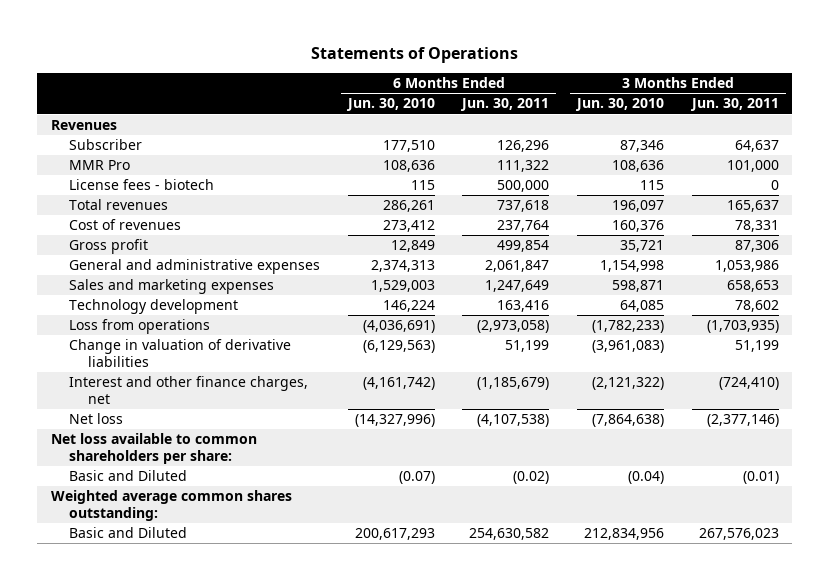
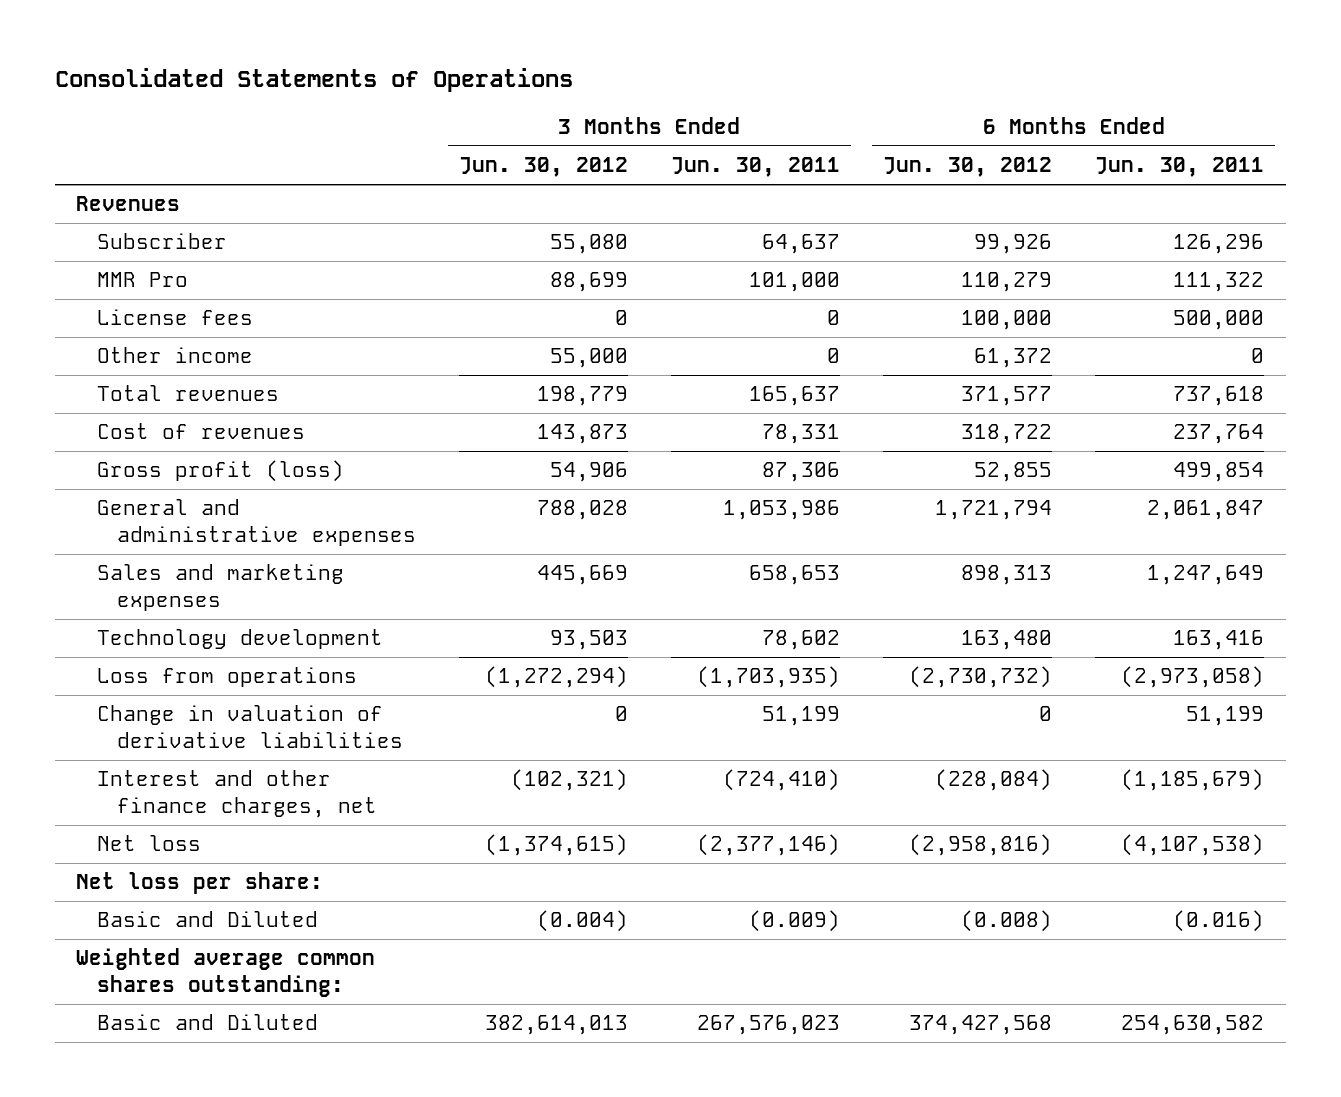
- Statements of Operations
+ Consolidated Statements of Operations
- | 6 Months Ended Jun. 30, 2010 | 6 Months Ended Jun. 30, 2011 | 3 Months Ended Jun. 30, 2010 | 3 Months Ended Jun. 30, 2011
+ | 3 Months Ended Jun. 30, 2012 | 3 Months Ended Jun. 30, 2011 | 6 Months Ended Jun. 30, 2012 | 6 Months Ended Jun. 30, 2011
- License fees - biotech | 115 | 500,000 | 115 | 0
+ License fees | 0 | 0 | 100,000 | 500,000
+ Other income | 55,000 | 0 | 61,372 | 0
- Gross profit | 12,849 | 499,854 | 35,721 | 87,306
+ Gross profit (loss) | 54,906 | 87,306 | 52,855 | 499,854
- Net loss available to common shareholders per share:
- Basic and Diluted | (0.07) | (0.02) | (0.04) | (0.01)
+ Net loss per share:
+ Basic and Diluted | (0.004) | (0.009) | (0.008) | (0.016)

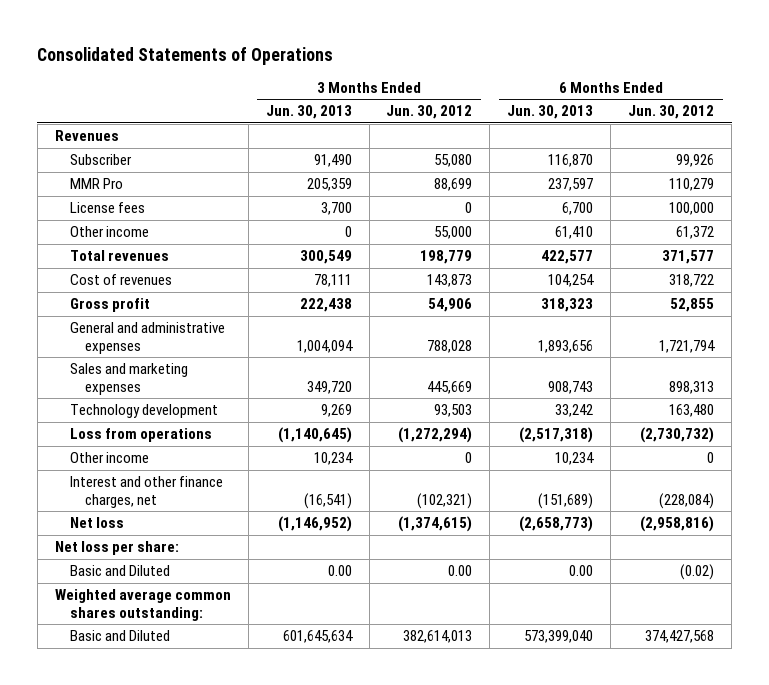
- | 3 Months Ended Jun. 30, 2012 | 3 Months Ended Jun. 30, 2011 | 6 Months Ended Jun. 30, 2012 | 6 Months Ended Jun. 30, 2011
+ | 3 Months Ended Jun. 30, 2013 | 3 Months Ended Jun. 30, 2012 | 6 Months Ended Jun. 30, 2013 | 6 Months Ended Jun. 30, 2012
- Gross profit (loss) | 54,906 | 87,306 | 52,855 | 499,854
+ Gross profit | 222,438 | 54,906 | 318,323 | 52,855
- Change in valuation of derivative liabilities | 0 | 51,199 | 0 | 51,199
+ Other income | 10,234 | 0 | 10,234 | 0
- Basic and Diluted | (0.004) | (0.009) | (0.008) | (0.016)
+ Basic and Diluted | 0.00 | 0.00 | 0.00 | (0.02)

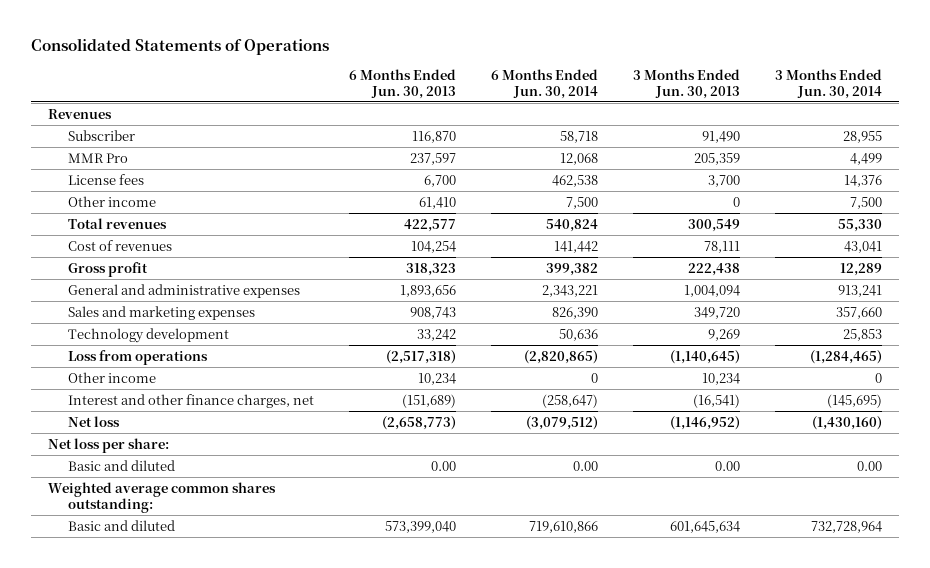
- | 3 Months Ended Jun. 30, 2013 | 3 Months Ended Jun. 30, 2012 | 6 Months Ended Jun. 30, 2013 | 6 Months Ended Jun. 30, 2012
+ | 6 Months Ended Jun. 30, 2013 | 6 Months Ended Jun. 30, 2014 | 3 Months Ended Jun. 30, 2013 | 3 Months Ended Jun. 30, 2014
- Basic and Diluted | 0.00 | 0.00 | 0.00 | (0.02)
+ Basic and diluted | 0.00 | 0.00 | 0.00 | 0.00
- Basic and Diluted | 601,645,634 | 382,614,013 | 573,399,040 | 374,427,568
+ Basic and diluted | 573,399,040 | 719,610,866 | 601,645,634 | 732,728,964

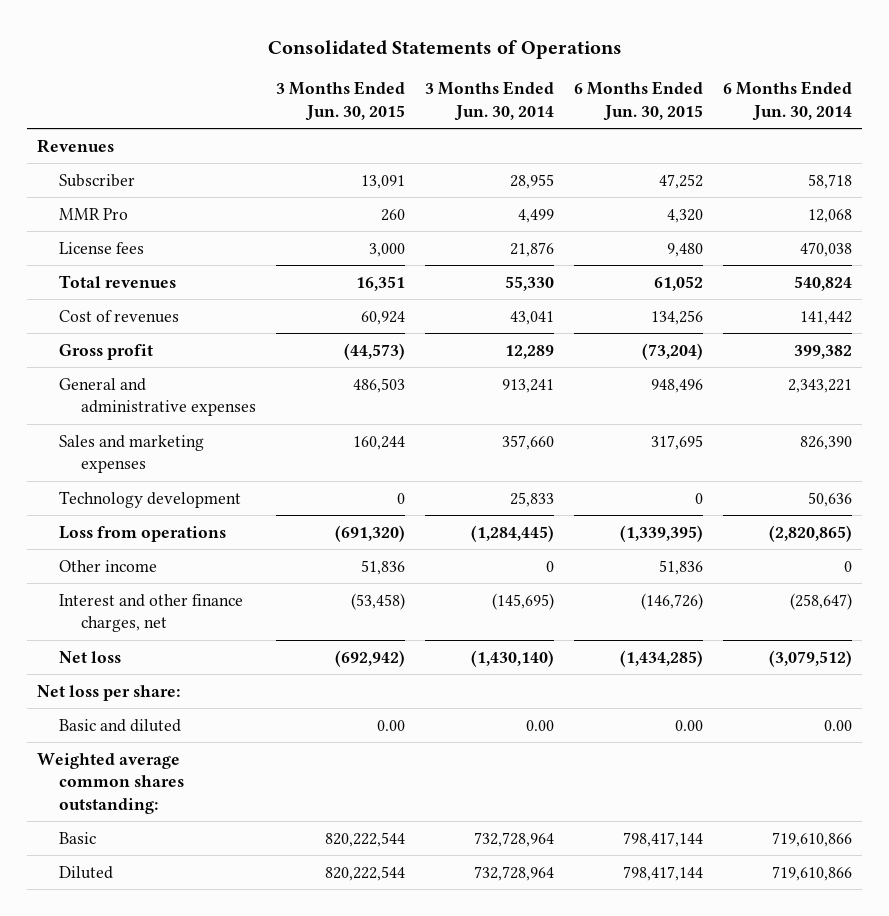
- | 6 Months Ended Jun. 30, 2013 | 6 Months Ended Jun. 30, 2014 | 3 Months Ended Jun. 30, 2013 | 3 Months Ended Jun. 30, 2014
+ | 3 Months Ended Jun. 30, 2015 | 3 Months Ended Jun. 30, 2014 | 6 Months Ended Jun. 30, 2015 | 6 Months Ended Jun. 30, 2014
- License fees | 6,700 | 462,538 | 3,700 | 14,376
- Other income | 61,410 | 7,500 | 0 | 7,500
+ License fees | 3,000 | 21,876 | 9,480 | 470,038
- Technology development | 33,242 | 50,636 | 9,269 | 25,853
- Loss from operations | (2,517,318) | (2,820,865) | (1,140,645) | (1,284,465)
+ Technology development | 0 | 25,833 | 0 | 50,636
+ Loss from operations | (691,320) | (1,284,445) | (1,339,395) | (2,820,865)
- Net loss | (2,658,773) | (3,079,512) | (1,146,952) | (1,430,160)
+ Net loss | (692,942) | (1,430,140) | (1,434,285) | (3,079,512)
- Basic and diluted | 573,399,040 | 719,610,866 | 601,645,634 | 732,728,964
+ Basic | 820,222,544 | 732,728,964 | 798,417,144 | 719,610,866
+ Diluted | 820,222,544 | 732,728,964 | 798,417,144 | 719,610,866

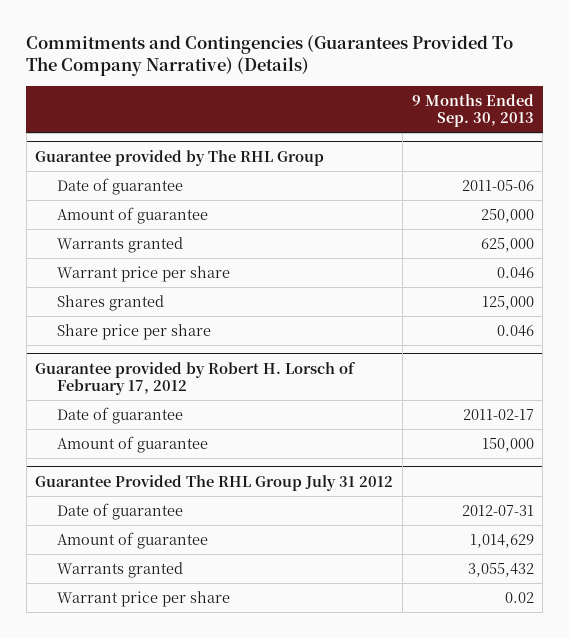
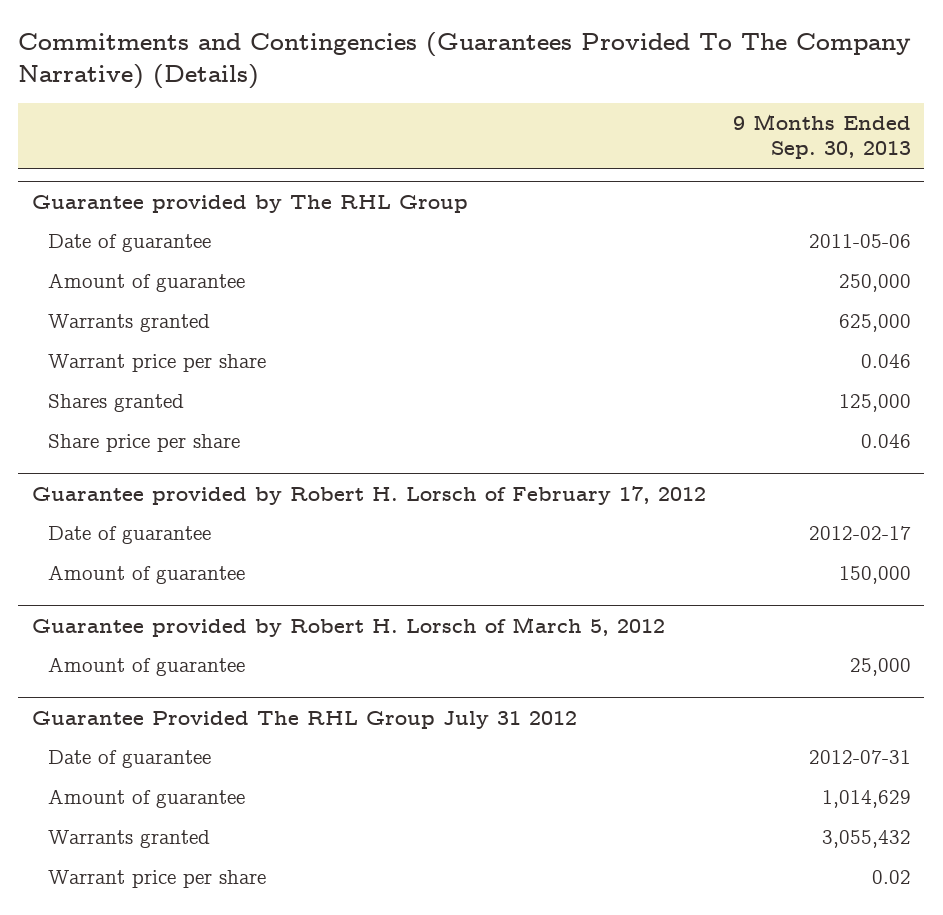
@ Guarantee provided by Robert H. Lorsch of February 17, 2012
- Date of guarantee | 2011-02-17
+ Date of guarantee | 2012-02-17
+ Guarantee provided by Robert H. Lorsch of March 5, 2012
+ Amount of guarantee | 25,000

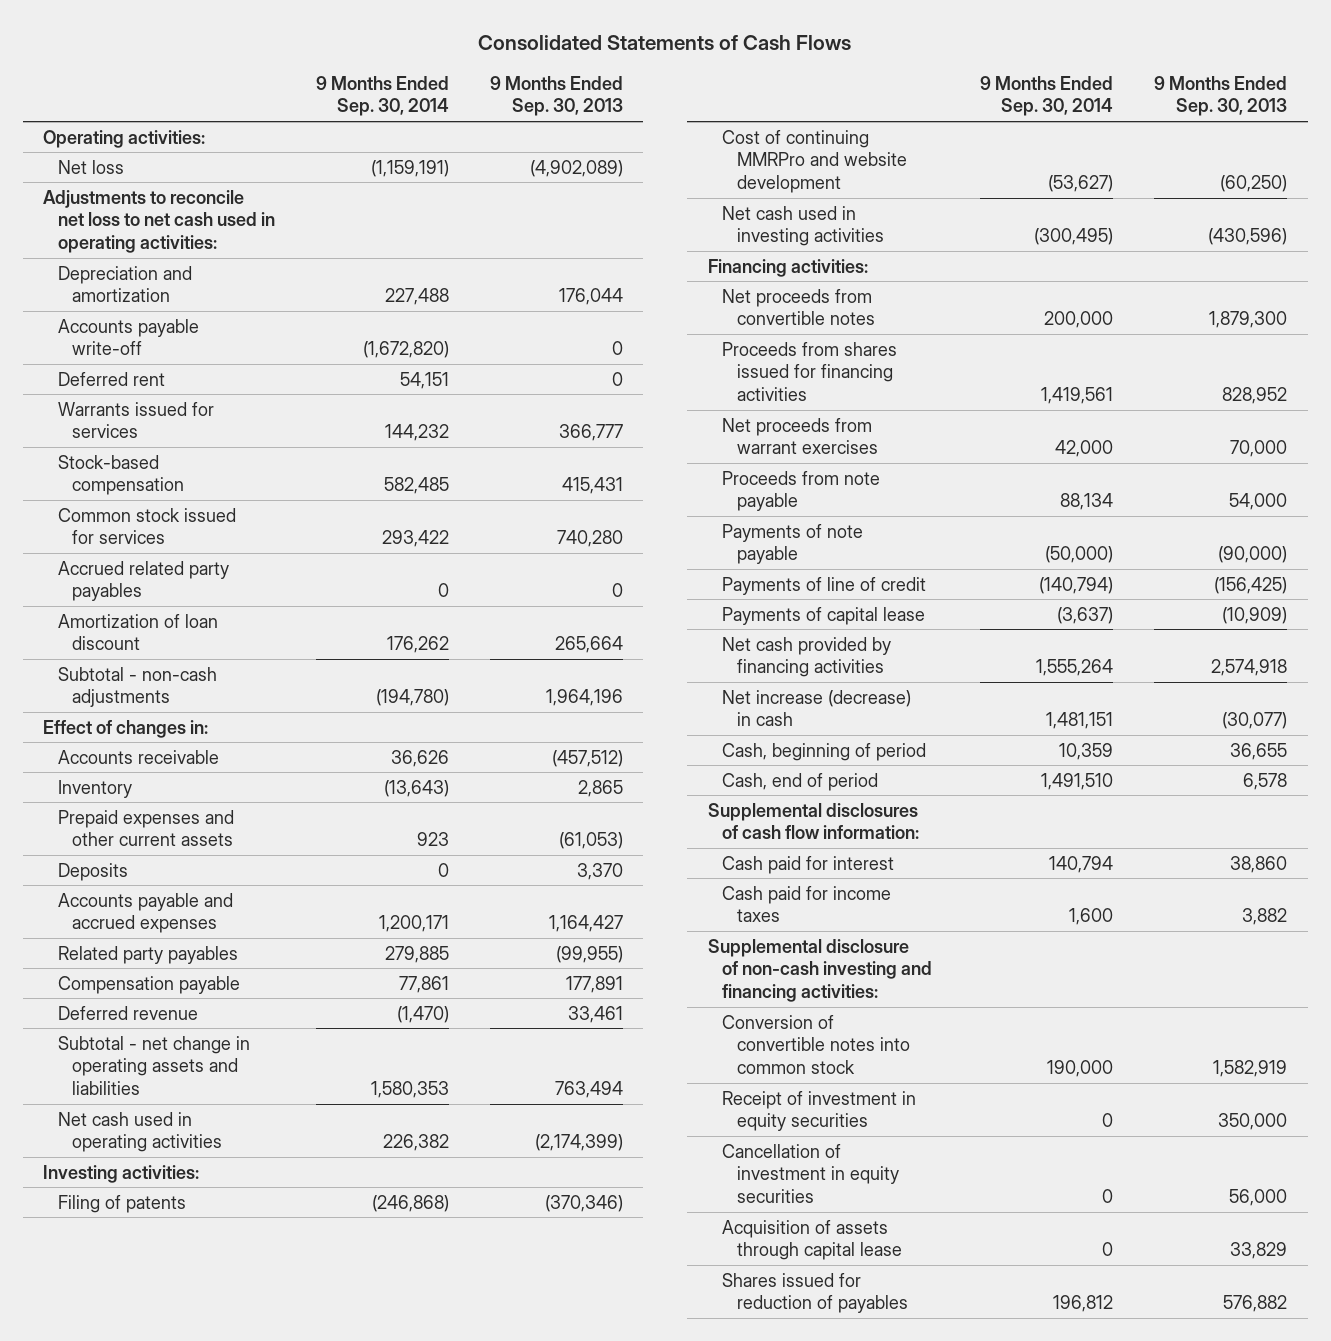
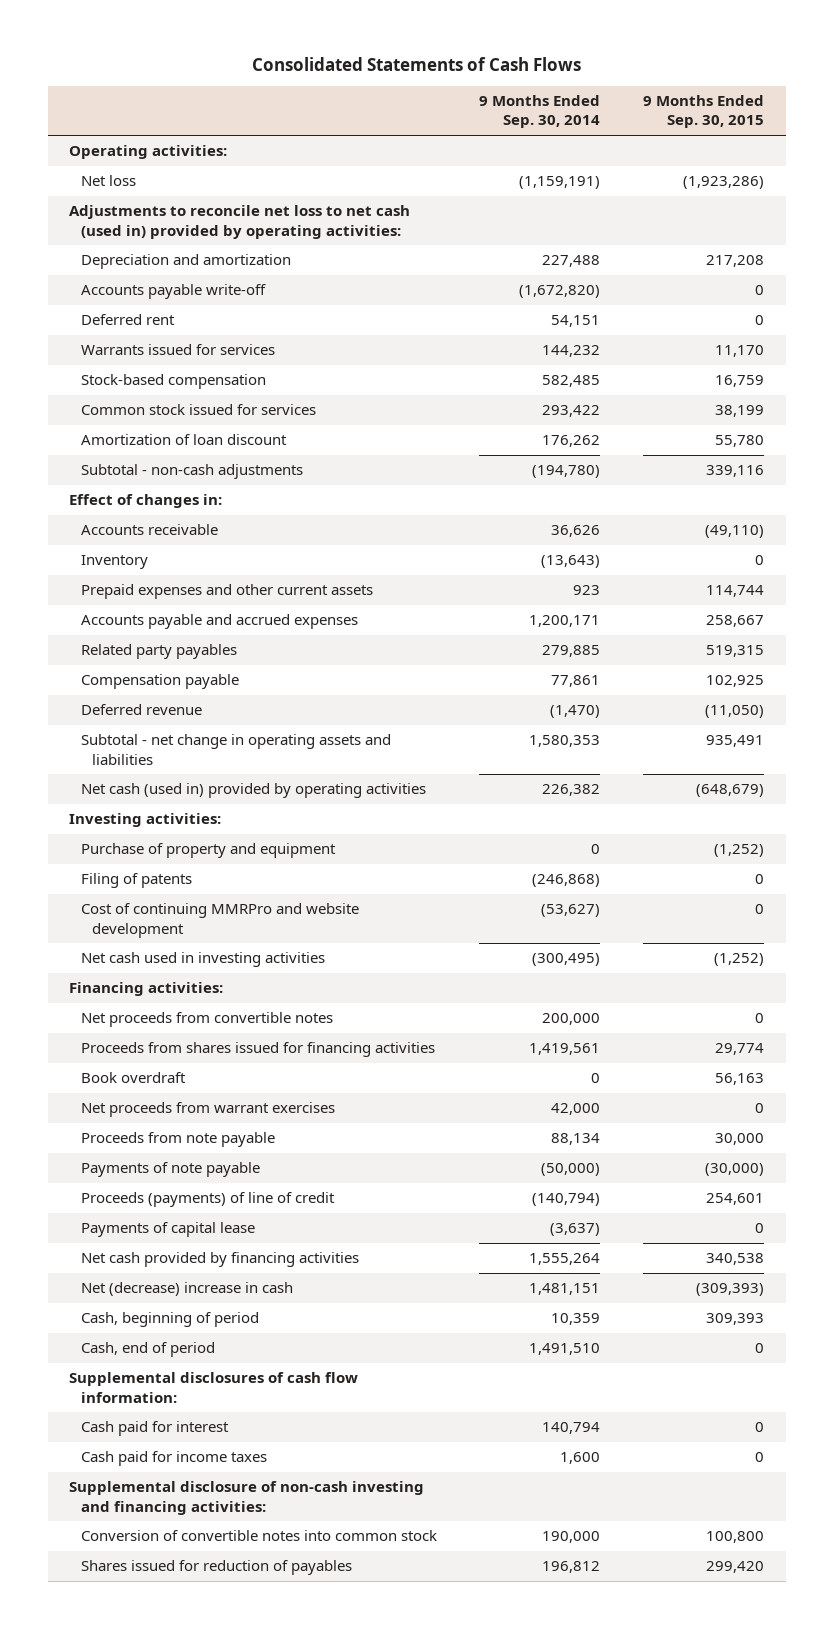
- | 9 Months Ended Sep. 30, 2014 | 9 Months Ended Sep. 30, 2013
+ | 9 Months Ended Sep. 30, 2014 | 9 Months Ended Sep. 30, 2015
- Adjustments to reconcile net loss to net cash used in operating activities:
+ Adjustments to reconcile net loss to net cash (used in) provided by operating activities:
- Accrued related party payables | 0 | 0
- Deposits | 0 | 3,370
- Net cash used in operating activities | 226,382 | (2,174,399)
+ Net cash (used in) provided by operating activities | 226,382 | (648,679)
+ Purchase of property and equipment | 0 | (1,252)
+ Book overdraft | 0 | 56,163
- Payments of line of credit | (140,794) | (156,425)
+ Proceeds (payments) of line of credit | (140,794) | 254,601
- Net increase (decrease) in cash | 1,481,151 | (30,077)
+ Net (decrease) increase in cash | 1,481,151 | (309,393)
- Receipt of investment in equity securities | 0 | 350,000
- Cancellation of investment in equity securities | 0 | 56,000
- Acquisition of assets through capital lease | 0 | 33,829

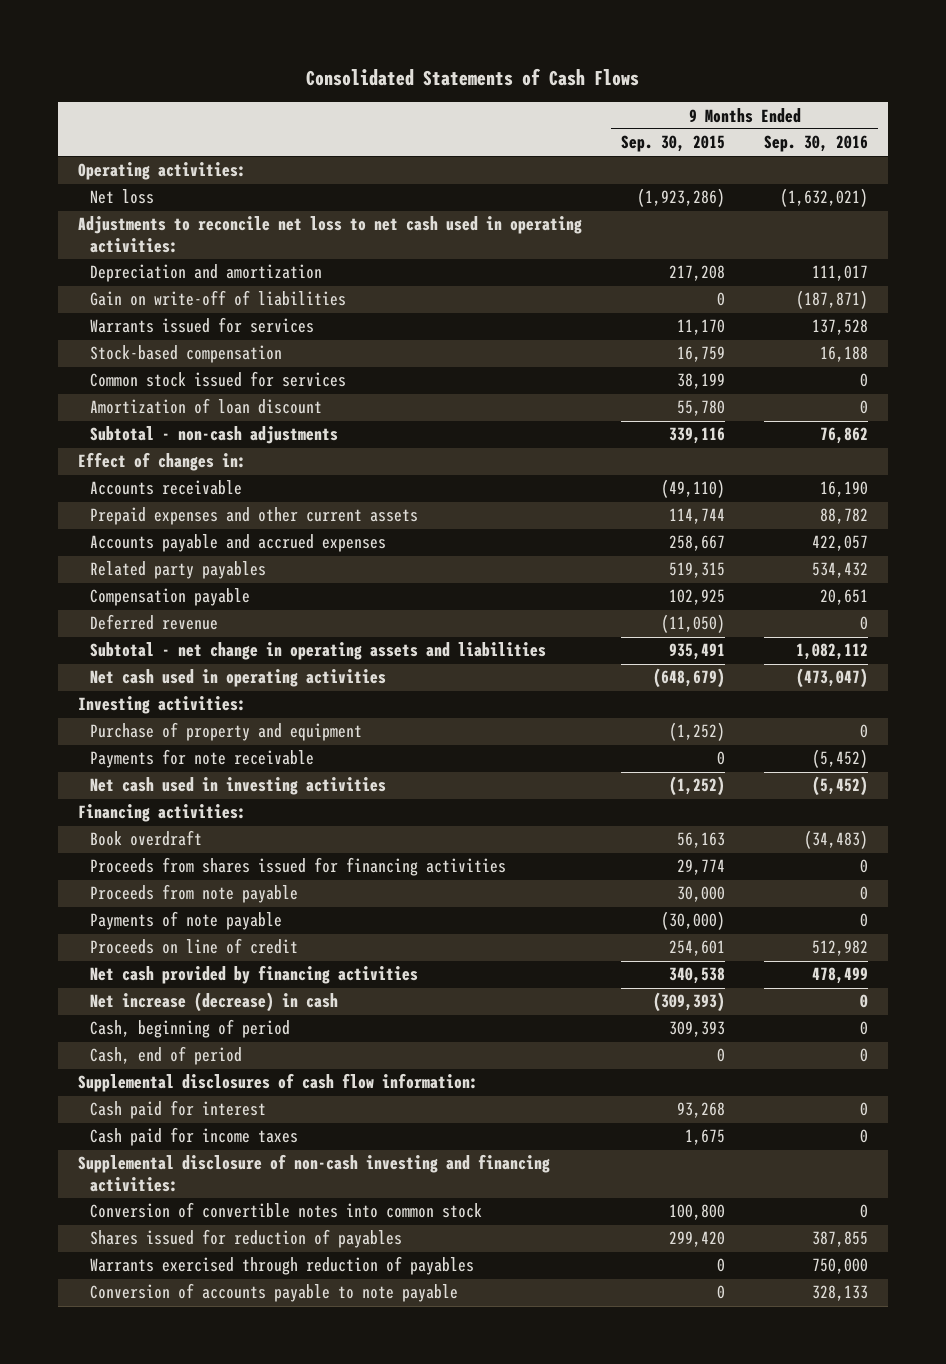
- | 9 Months Ended Sep. 30, 2014 | 9 Months Ended Sep. 30, 2015
+ | 9 Months Ended Sep. 30, 2015 | 9 Months Ended Sep. 30, 2016
- Adjustments to reconcile net loss to net cash (used in) provided by operating activities:
+ Adjustments to reconcile net loss to net cash used in operating activities:
- Accounts payable write-off | (1,672,820) | 0
- Deferred rent | 54,151 | 0
+ Gain on write-off of liabilities | 0 | (187,871)
- Inventory | (13,643) | 0
- Net cash (used in) provided by operating activities | 226,382 | (648,679)
+ Net cash used in operating activities | (648,679) | (473,047)
- Filing of patents | (246,868) | 0
- Cost of continuing MMRPro and website development | (53,627) | 0
+ Payments for note receivable | 0 | (5,452)
- Net proceeds from convertible notes | 200,000 | 0
- Net proceeds from warrant exercises | 42,000 | 0
moved down: Proceeds from shares issued for financing activities | 29,774 | 0
- Proceeds (payments) of line of credit | (140,794) | 254,601
- Payments of capital lease | (3,637) | 0
+ Proceeds on line of credit | 254,601 | 512,982
- Net (decrease) increase in cash | 1,481,151 | (309,393)
+ Net increase (decrease) in cash | (309,393) | 0
- Cash paid for interest | 140,794 | 0
- Cash paid for income taxes | 1,600 | 0
+ Cash paid for interest | 93,268 | 0
+ Cash paid for income taxes | 1,675 | 0
+ Warrants exercised through reduction of payables | 0 | 750,000
+ Conversion of accounts payable to note payable | 0 | 328,133

